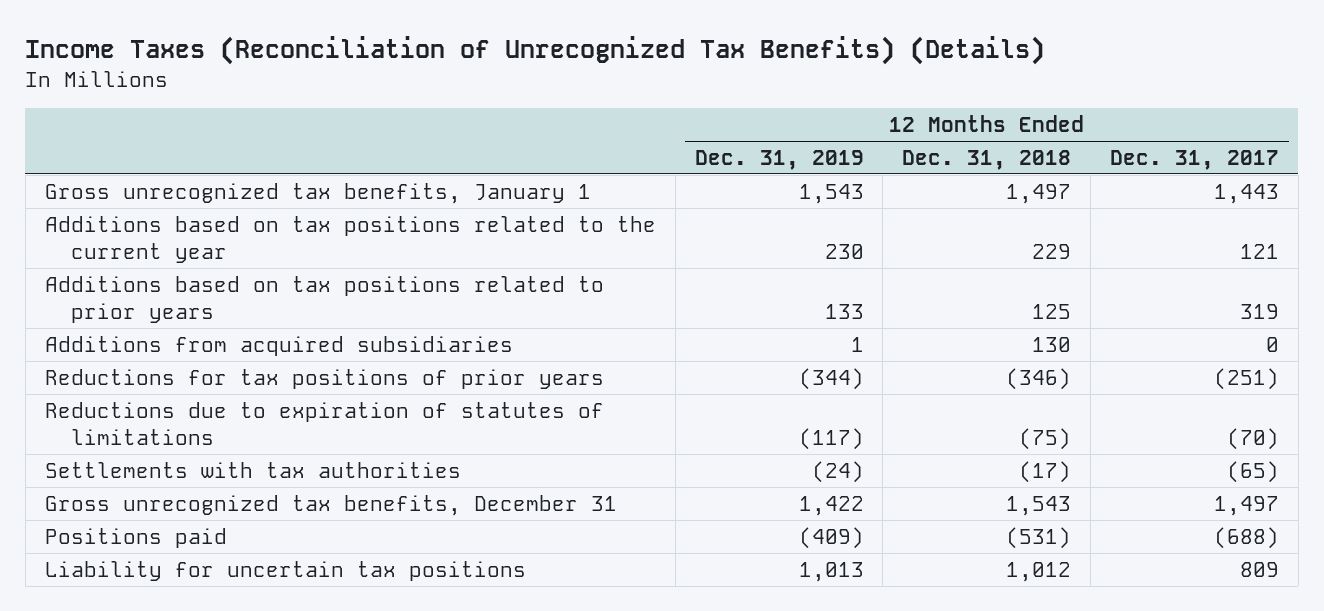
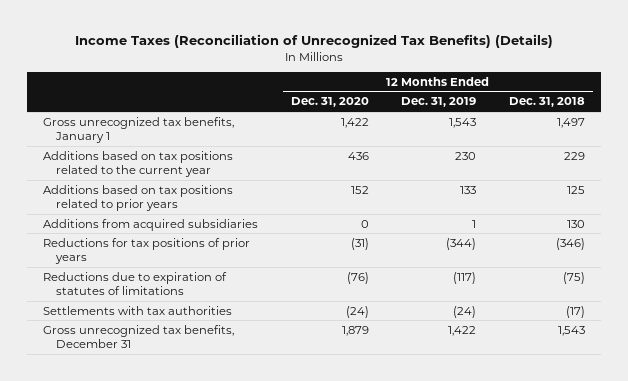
- | 12 Months Ended Dec. 31, 2019 | 12 Months Ended Dec. 31, 2018 | 12 Months Ended Dec. 31, 2017
+ | 12 Months Ended Dec. 31, 2020 | 12 Months Ended Dec. 31, 2019 | 12 Months Ended Dec. 31, 2018
- Positions paid | (409) | (531) | (688)
- Liability for uncertain tax positions | 1,013 | 1,012 | 809

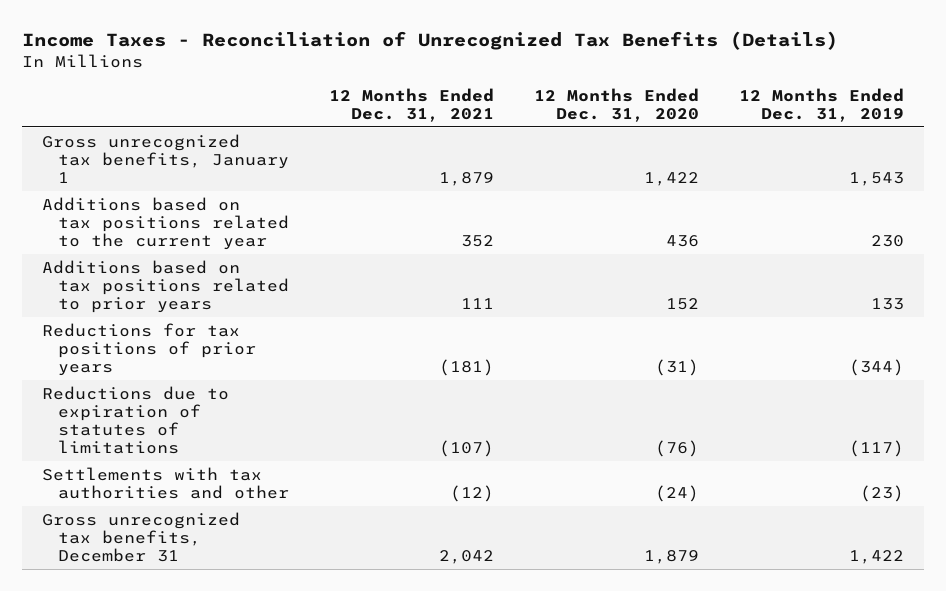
- Income Taxes (Reconciliation of Unrecognized Tax Benefits) (Details)
+ Income Taxes - Reconciliation of Unrecognized Tax Benefits (Details)
- | 12 Months Ended Dec. 31, 2020 | 12 Months Ended Dec. 31, 2019 | 12 Months Ended Dec. 31, 2018
+ | 12 Months Ended Dec. 31, 2021 | 12 Months Ended Dec. 31, 2020 | 12 Months Ended Dec. 31, 2019
- Additions from acquired subsidiaries | 0 | 1 | 130
- Settlements with tax authorities | (24) | (24) | (17)
+ Settlements with tax authorities and other | (12) | (24) | (23)

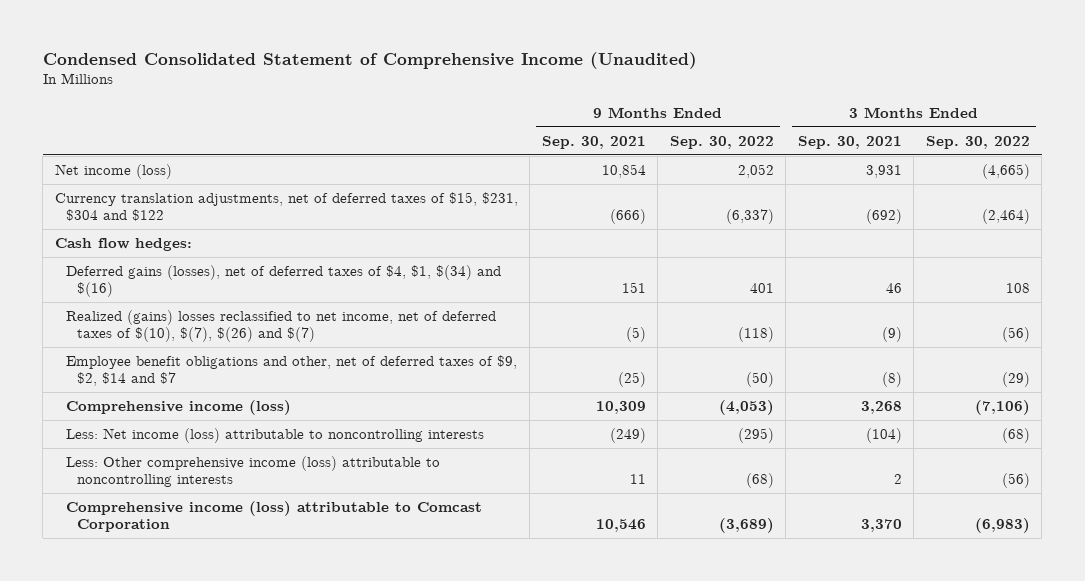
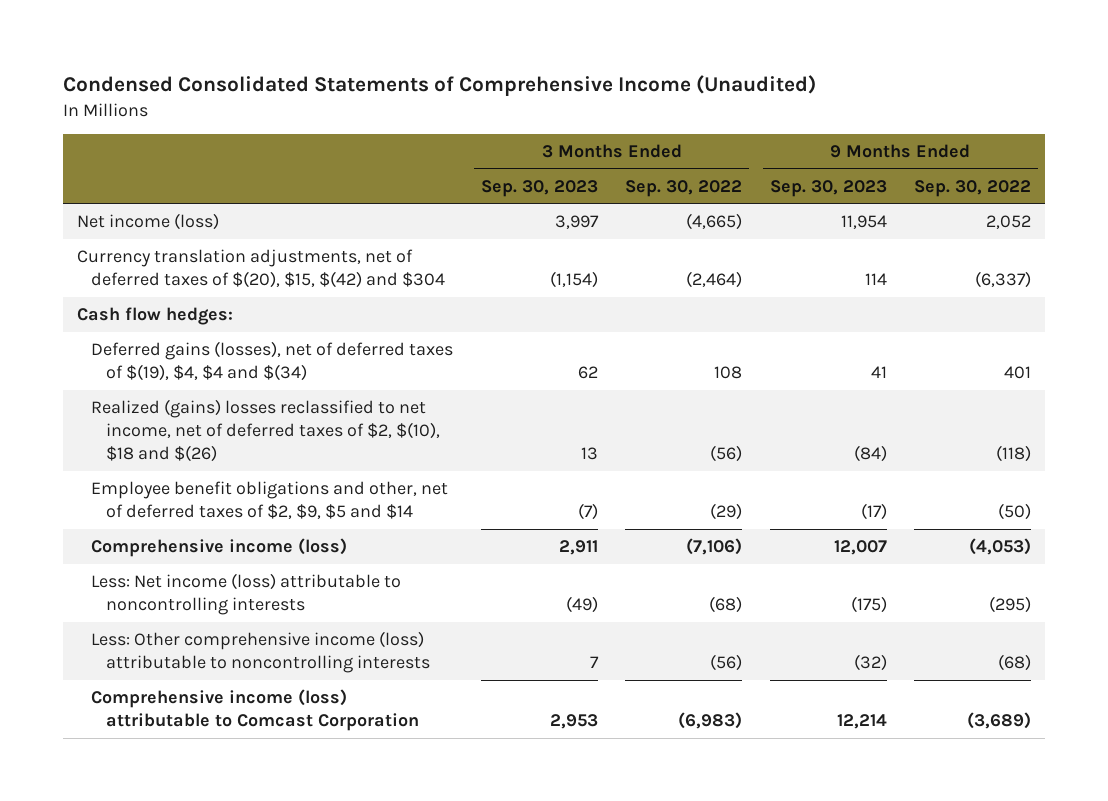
- Condensed Consolidated Statement of Comprehensive Income (Unaudited)
+ Condensed Consolidated Statements of Comprehensive Income (Unaudited)
- | 9 Months Ended Sep. 30, 2021 | 9 Months Ended Sep. 30, 2022 | 3 Months Ended Sep. 30, 2021 | 3 Months Ended Sep. 30, 2022
+ | 3 Months Ended Sep. 30, 2023 | 3 Months Ended Sep. 30, 2022 | 9 Months Ended Sep. 30, 2023 | 9 Months Ended Sep. 30, 2022
- Currency translation adjustments, net of deferred taxes of $15, $231, $304 and $122 | (666) | (6,337) | (692) | (2,464)
+ Currency translation adjustments, net of deferred taxes of $(20), $15, $(42) and $304 | (1,154) | (2,464) | 114 | (6,337)
- Deferred gains (losses), net of deferred taxes of $4, $1, $(34) and $(16) | 151 | 401 | 46 | 108
- Realized (gains) losses reclassified to net income, net of deferred taxes of $(10), $(7), $(26) and $(7) | (5) | (118) | (9) | (56)
- Employee benefit obligations and other, net of deferred taxes of $9, $2, $14 and $7 | (25) | (50) | (8) | (29)
+ Deferred gains (losses), net of deferred taxes of $(19), $4, $4 and $(34) | 62 | 108 | 41 | 401
+ Realized (gains) losses reclassified to net income, net of deferred taxes of $2, $(10), $18 and $(26) | 13 | (56) | (84) | (118)
+ Employee benefit obligations and other, net of deferred taxes of $2, $9, $5 and $14 | (7) | (29) | (17) | (50)

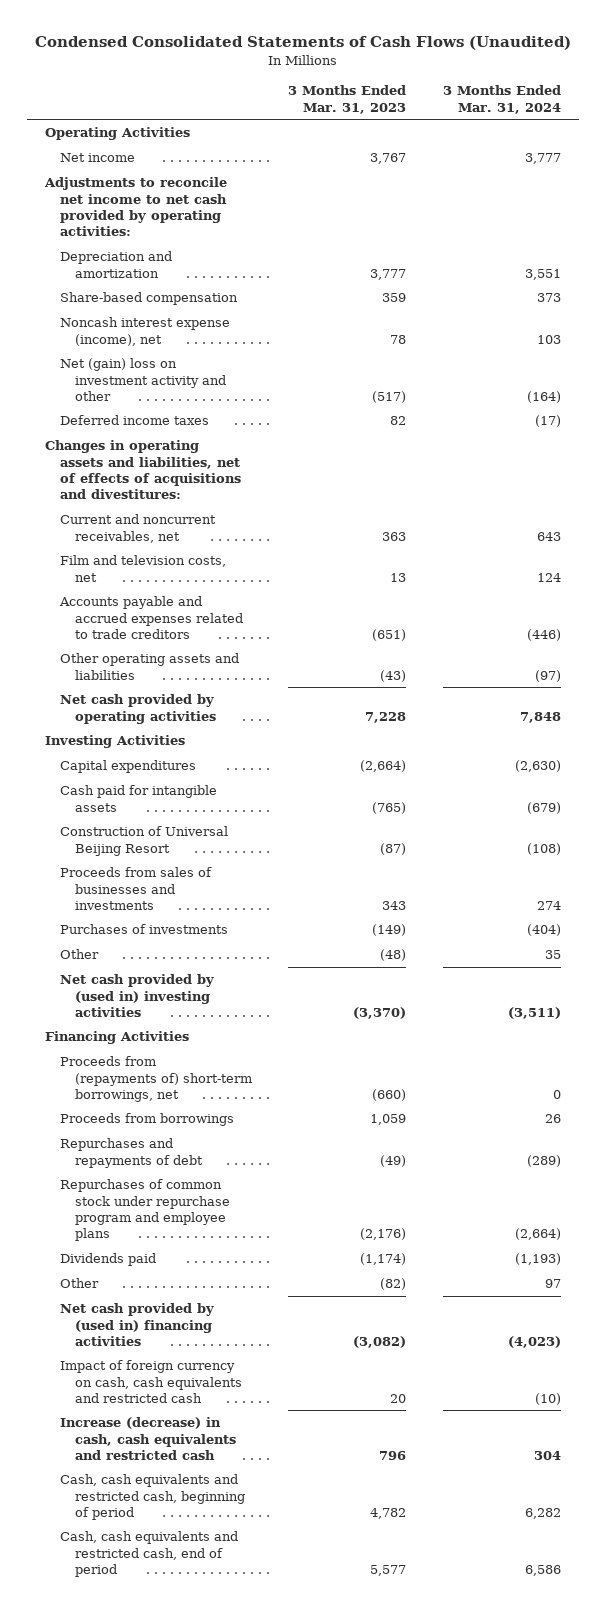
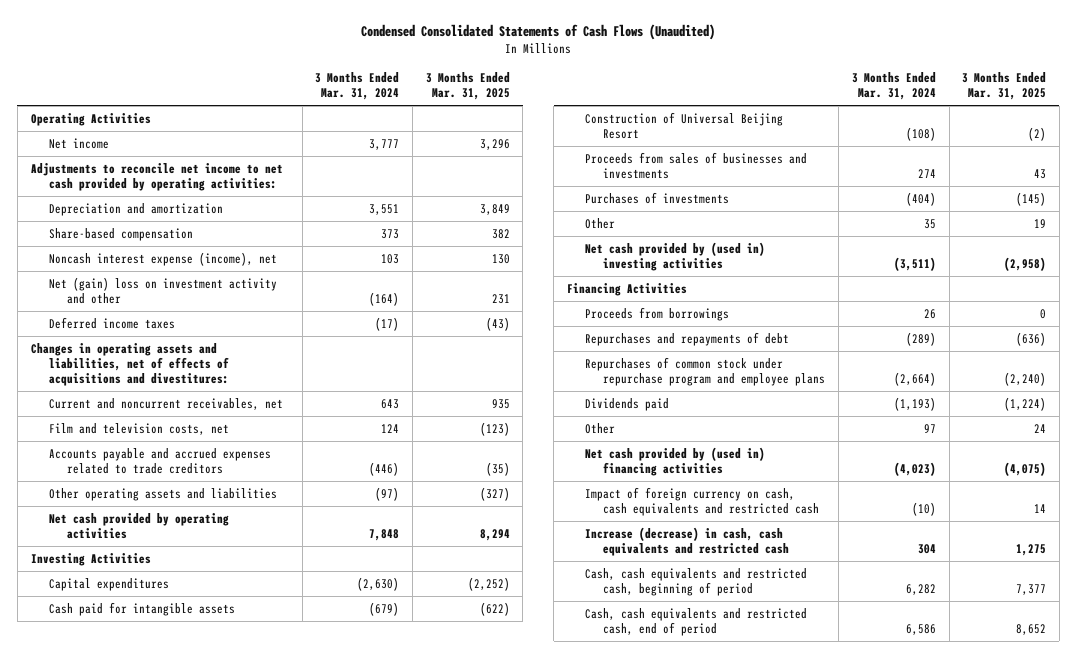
- | 3 Months Ended Mar. 31, 2023 | 3 Months Ended Mar. 31, 2024
+ | 3 Months Ended Mar. 31, 2024 | 3 Months Ended Mar. 31, 2025
- Proceeds from (repayments of) short-term borrowings, net | (660) | 0

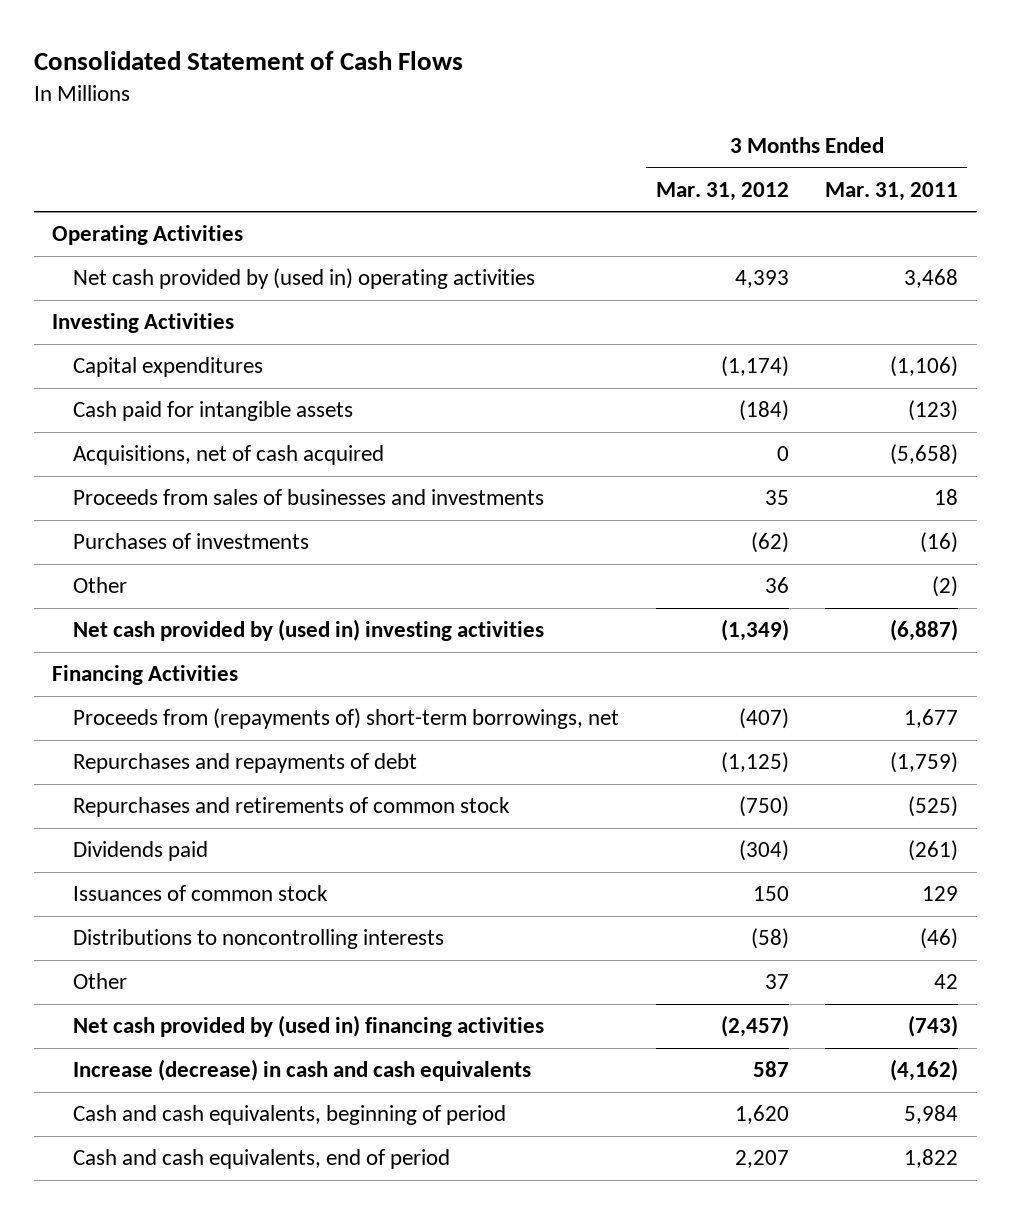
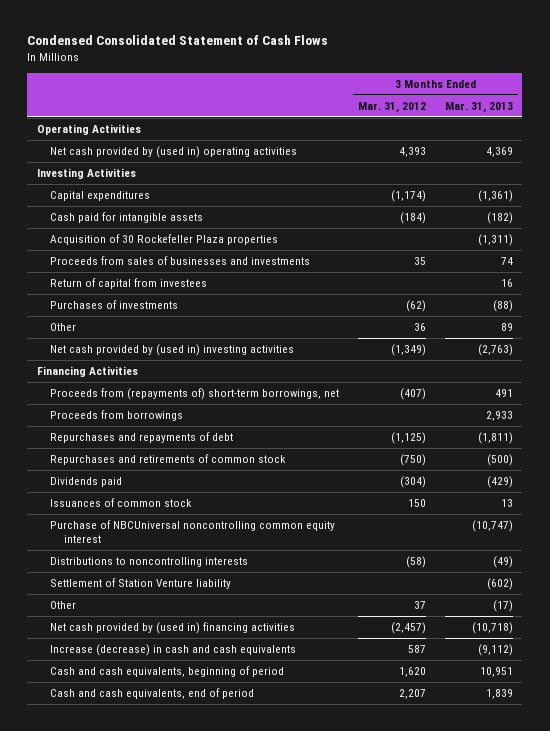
- Consolidated Statement of Cash Flows
+ Condensed Consolidated Statement of Cash Flows
- | 3 Months Ended Mar. 31, 2012 | 3 Months Ended Mar. 31, 2011
+ | 3 Months Ended Mar. 31, 2012 | 3 Months Ended Mar. 31, 2013
- Acquisitions, net of cash acquired | 0 | (5,658)
+ Acquisition of 30 Rockefeller Plaza properties | | (1,311)
+ Return of capital from investees | | 16
+ Proceeds from borrowings | | 2,933
+ Purchase of NBCUniversal noncontrolling common equity interest | | (10,747)
+ Settlement of Station Venture liability | | (602)

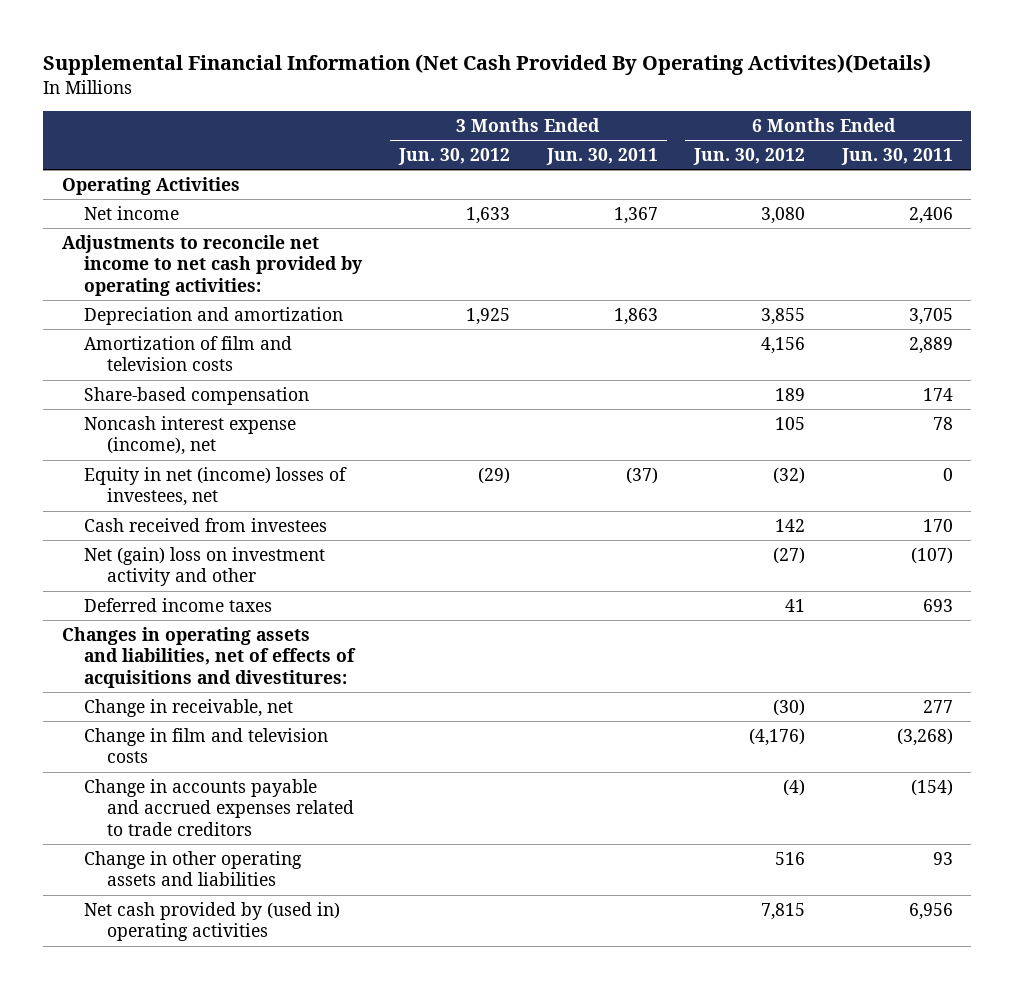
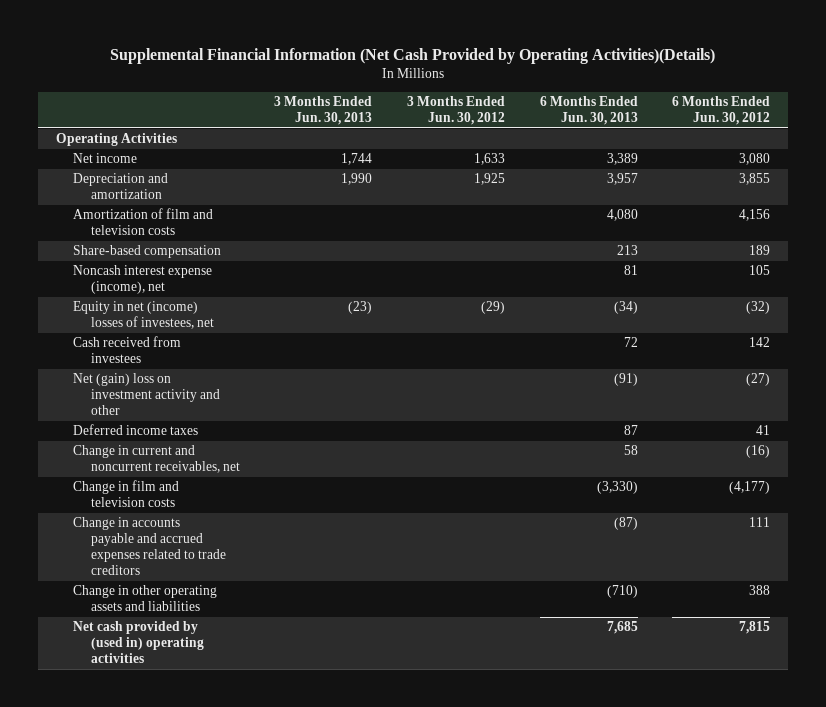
- Supplemental Financial Information (Net Cash Provided By Operating Activites)(Details)
+ Supplemental Financial Information (Net Cash Provided by Operating Activities)(Details)
- | 3 Months Ended Jun. 30, 2012 | 3 Months Ended Jun. 30, 2011 | 6 Months Ended Jun. 30, 2012 | 6 Months Ended Jun. 30, 2011
+ | 3 Months Ended Jun. 30, 2013 | 3 Months Ended Jun. 30, 2012 | 6 Months Ended Jun. 30, 2013 | 6 Months Ended Jun. 30, 2012
- Adjustments to reconcile net income to net cash provided by operating activities:
- Changes in operating assets and liabilities, net of effects of acquisitions and divestitures:
- Change in receivable, net | | | (30) | 277
- Change in film and television costs | | | (4,176) | (3,268)
- Change in accounts payable and accrued expenses related to trade creditors | | | (4) | (154)
- Change in other operating assets and liabilities | | | 516 | 93
+ Change in current and noncurrent receivables, net | | | 58 | (16)
+ Change in film and television costs | | | (3,330) | (4,177)
+ Change in accounts payable and accrued expenses related to trade creditors | | | (87) | 111
+ Change in other operating assets and liabilities | | | (710) | 388

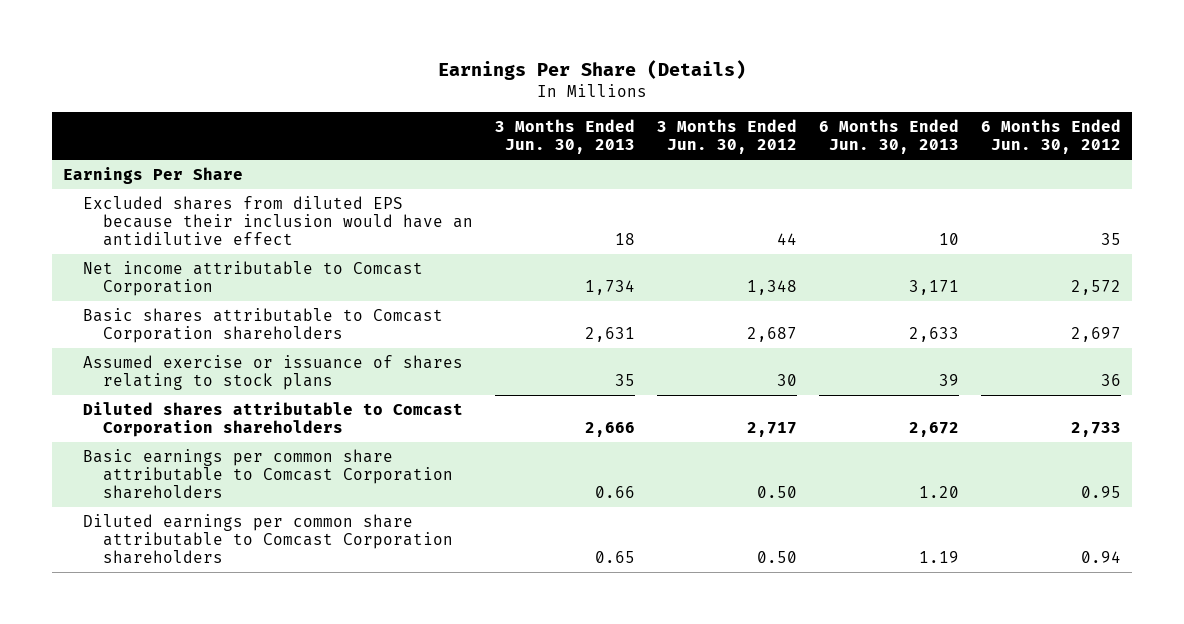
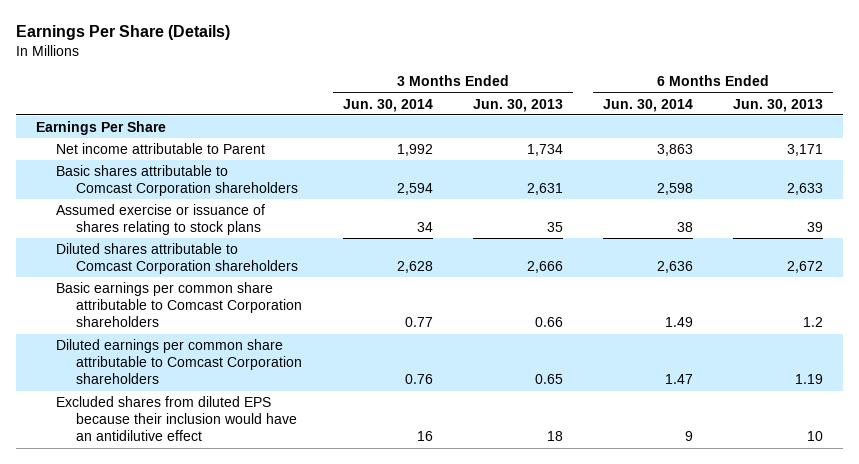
- | 3 Months Ended Jun. 30, 2013 | 3 Months Ended Jun. 30, 2012 | 6 Months Ended Jun. 30, 2013 | 6 Months Ended Jun. 30, 2012
+ | 3 Months Ended Jun. 30, 2014 | 3 Months Ended Jun. 30, 2013 | 6 Months Ended Jun. 30, 2014 | 6 Months Ended Jun. 30, 2013
- Net income attributable to Comcast Corporation | 1,734 | 1,348 | 3,171 | 2,572
+ Net income attributable to Parent | 1,992 | 1,734 | 3,863 | 3,171
- Basic earnings per common share attributable to Comcast Corporation shareholders | 0.66 | 0.50 | 1.20 | 0.95
+ Basic earnings per common share attributable to Comcast Corporation shareholders | 0.77 | 0.66 | 1.49 | 1.2
moved down: Excluded shares from diluted EPS because their inclusion would have an antidilutive effect | 16 | 18 | 9 | 10

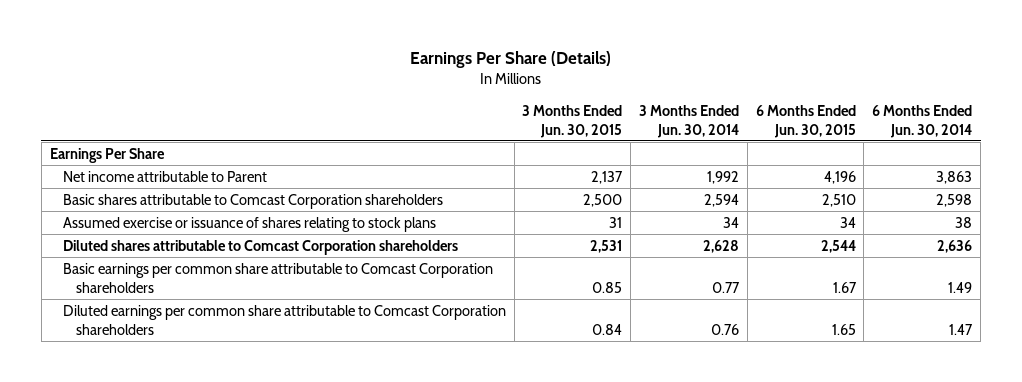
- | 3 Months Ended Jun. 30, 2014 | 3 Months Ended Jun. 30, 2013 | 6 Months Ended Jun. 30, 2014 | 6 Months Ended Jun. 30, 2013
+ | 3 Months Ended Jun. 30, 2015 | 3 Months Ended Jun. 30, 2014 | 6 Months Ended Jun. 30, 2015 | 6 Months Ended Jun. 30, 2014
- Excluded shares from diluted EPS because their inclusion would have an antidilutive effect | 16 | 18 | 9 | 10

